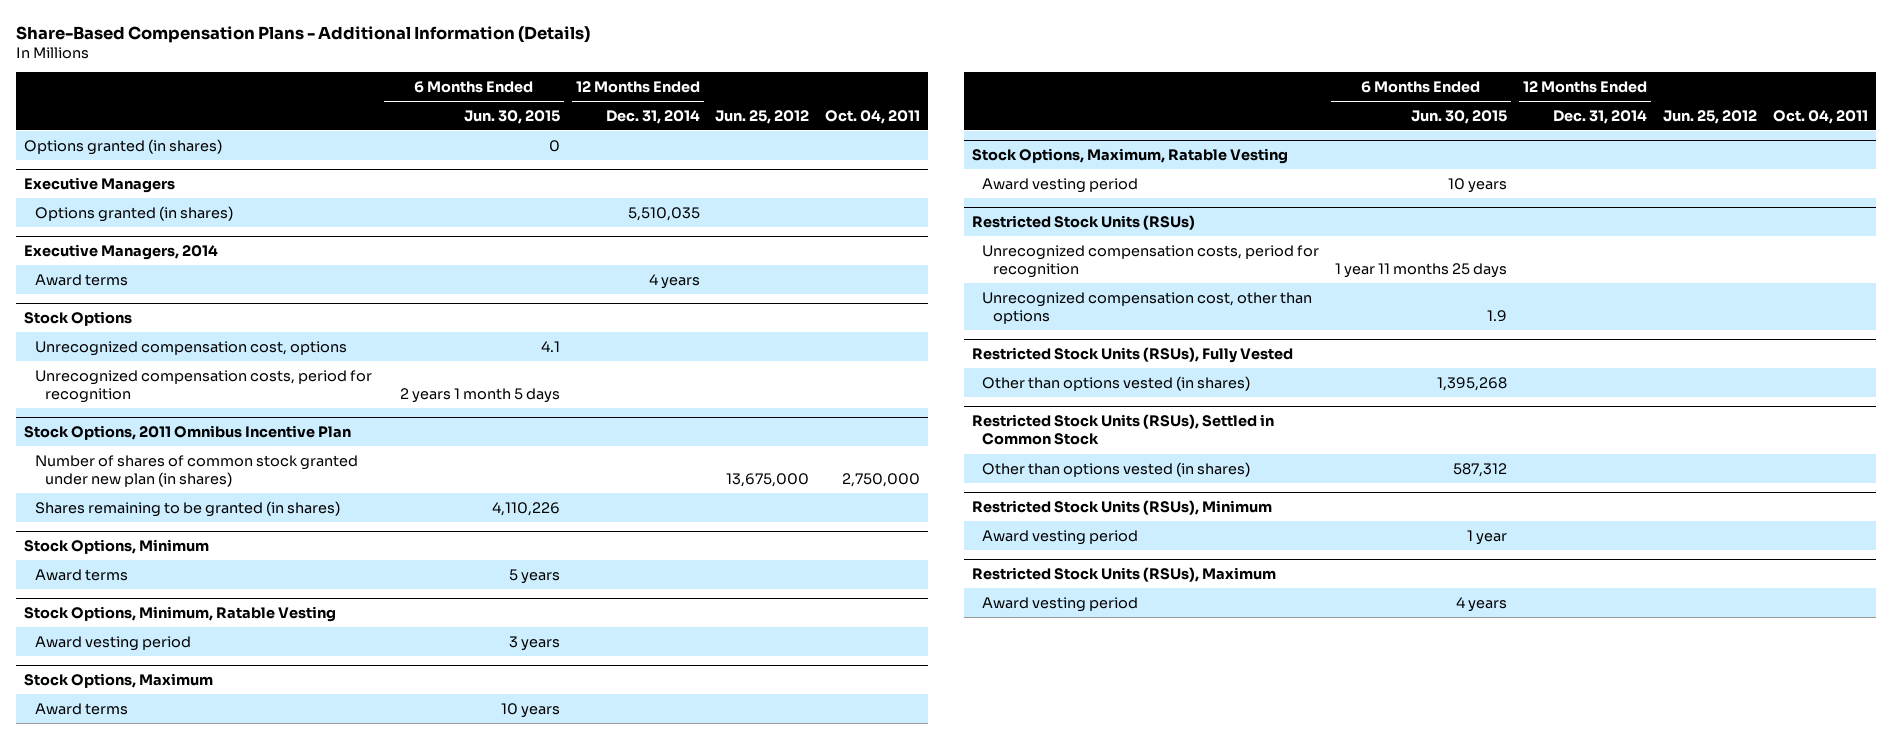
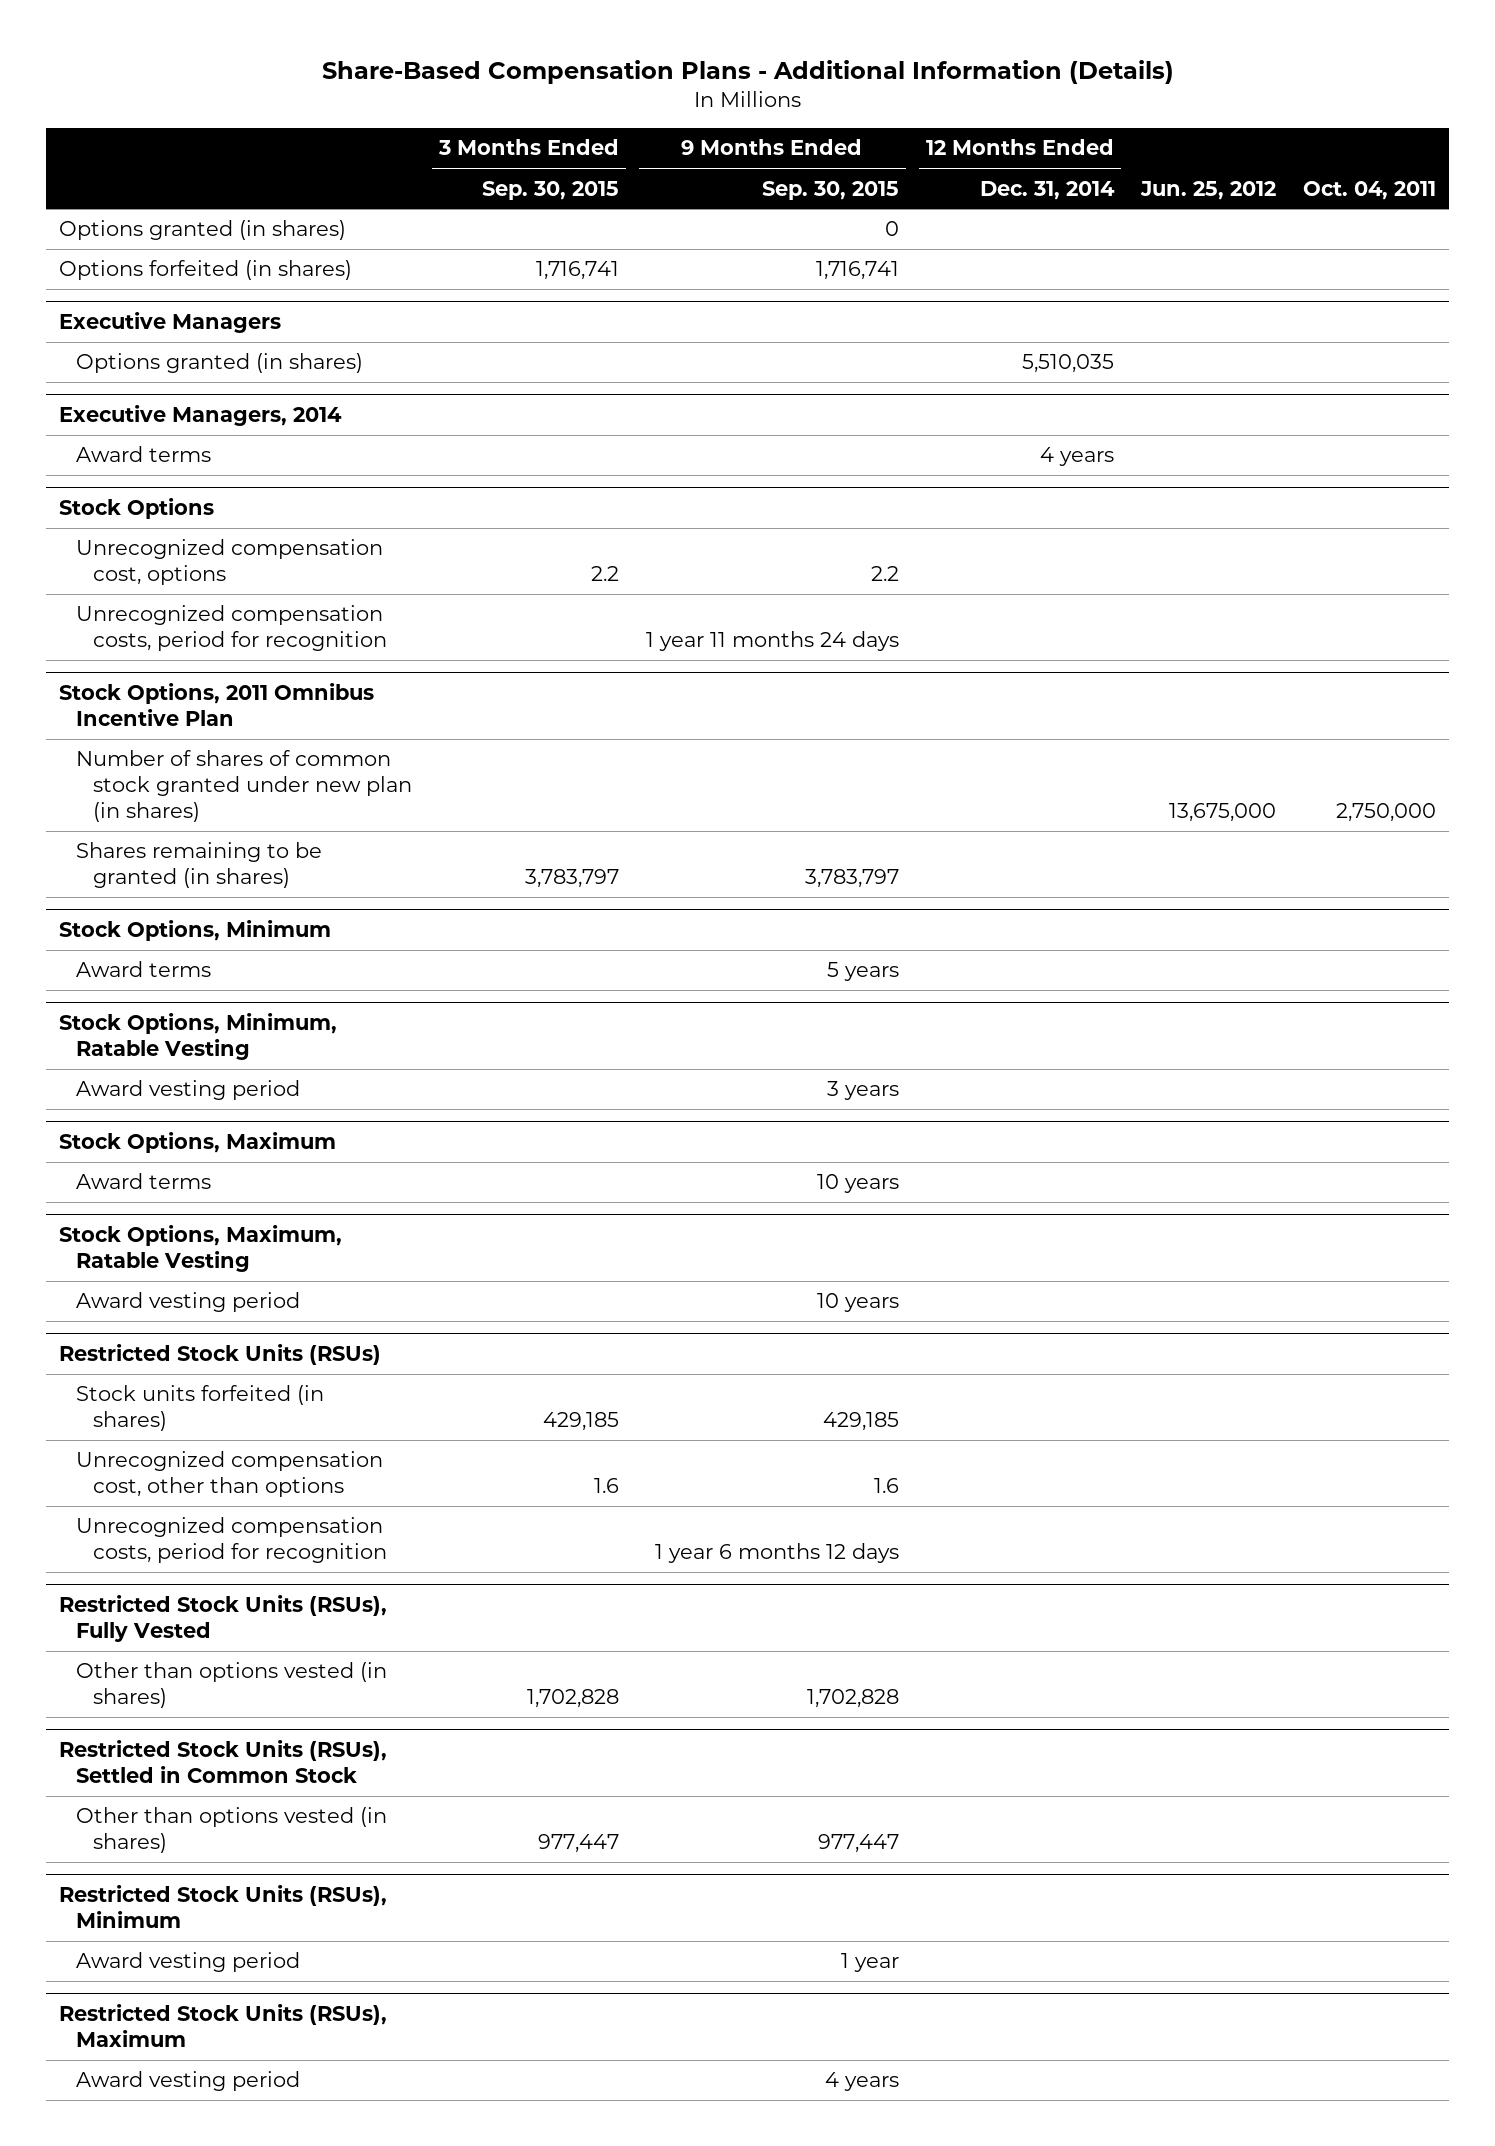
- | 6 Months Ended Jun. 30, 2015 | 12 Months Ended Dec. 31, 2014 | Jun. 25, 2012 | Oct. 04, 2011
+ | 3 Months Ended Sep. 30, 2015 | 9 Months Ended Sep. 30, 2015 | 12 Months Ended Dec. 31, 2014 | Jun. 25, 2012 | Oct. 04, 2011
+ Options forfeited (in shares) | 1,716,741 | 1,716,741 | | |
@ Restricted Stock Units (RSUs)
+ Stock units forfeited (in shares) | 429,185 | 429,185 | | |
moved down: Unrecognized compensation costs, period for recognition | | 1 year 6 months 12 days | | |

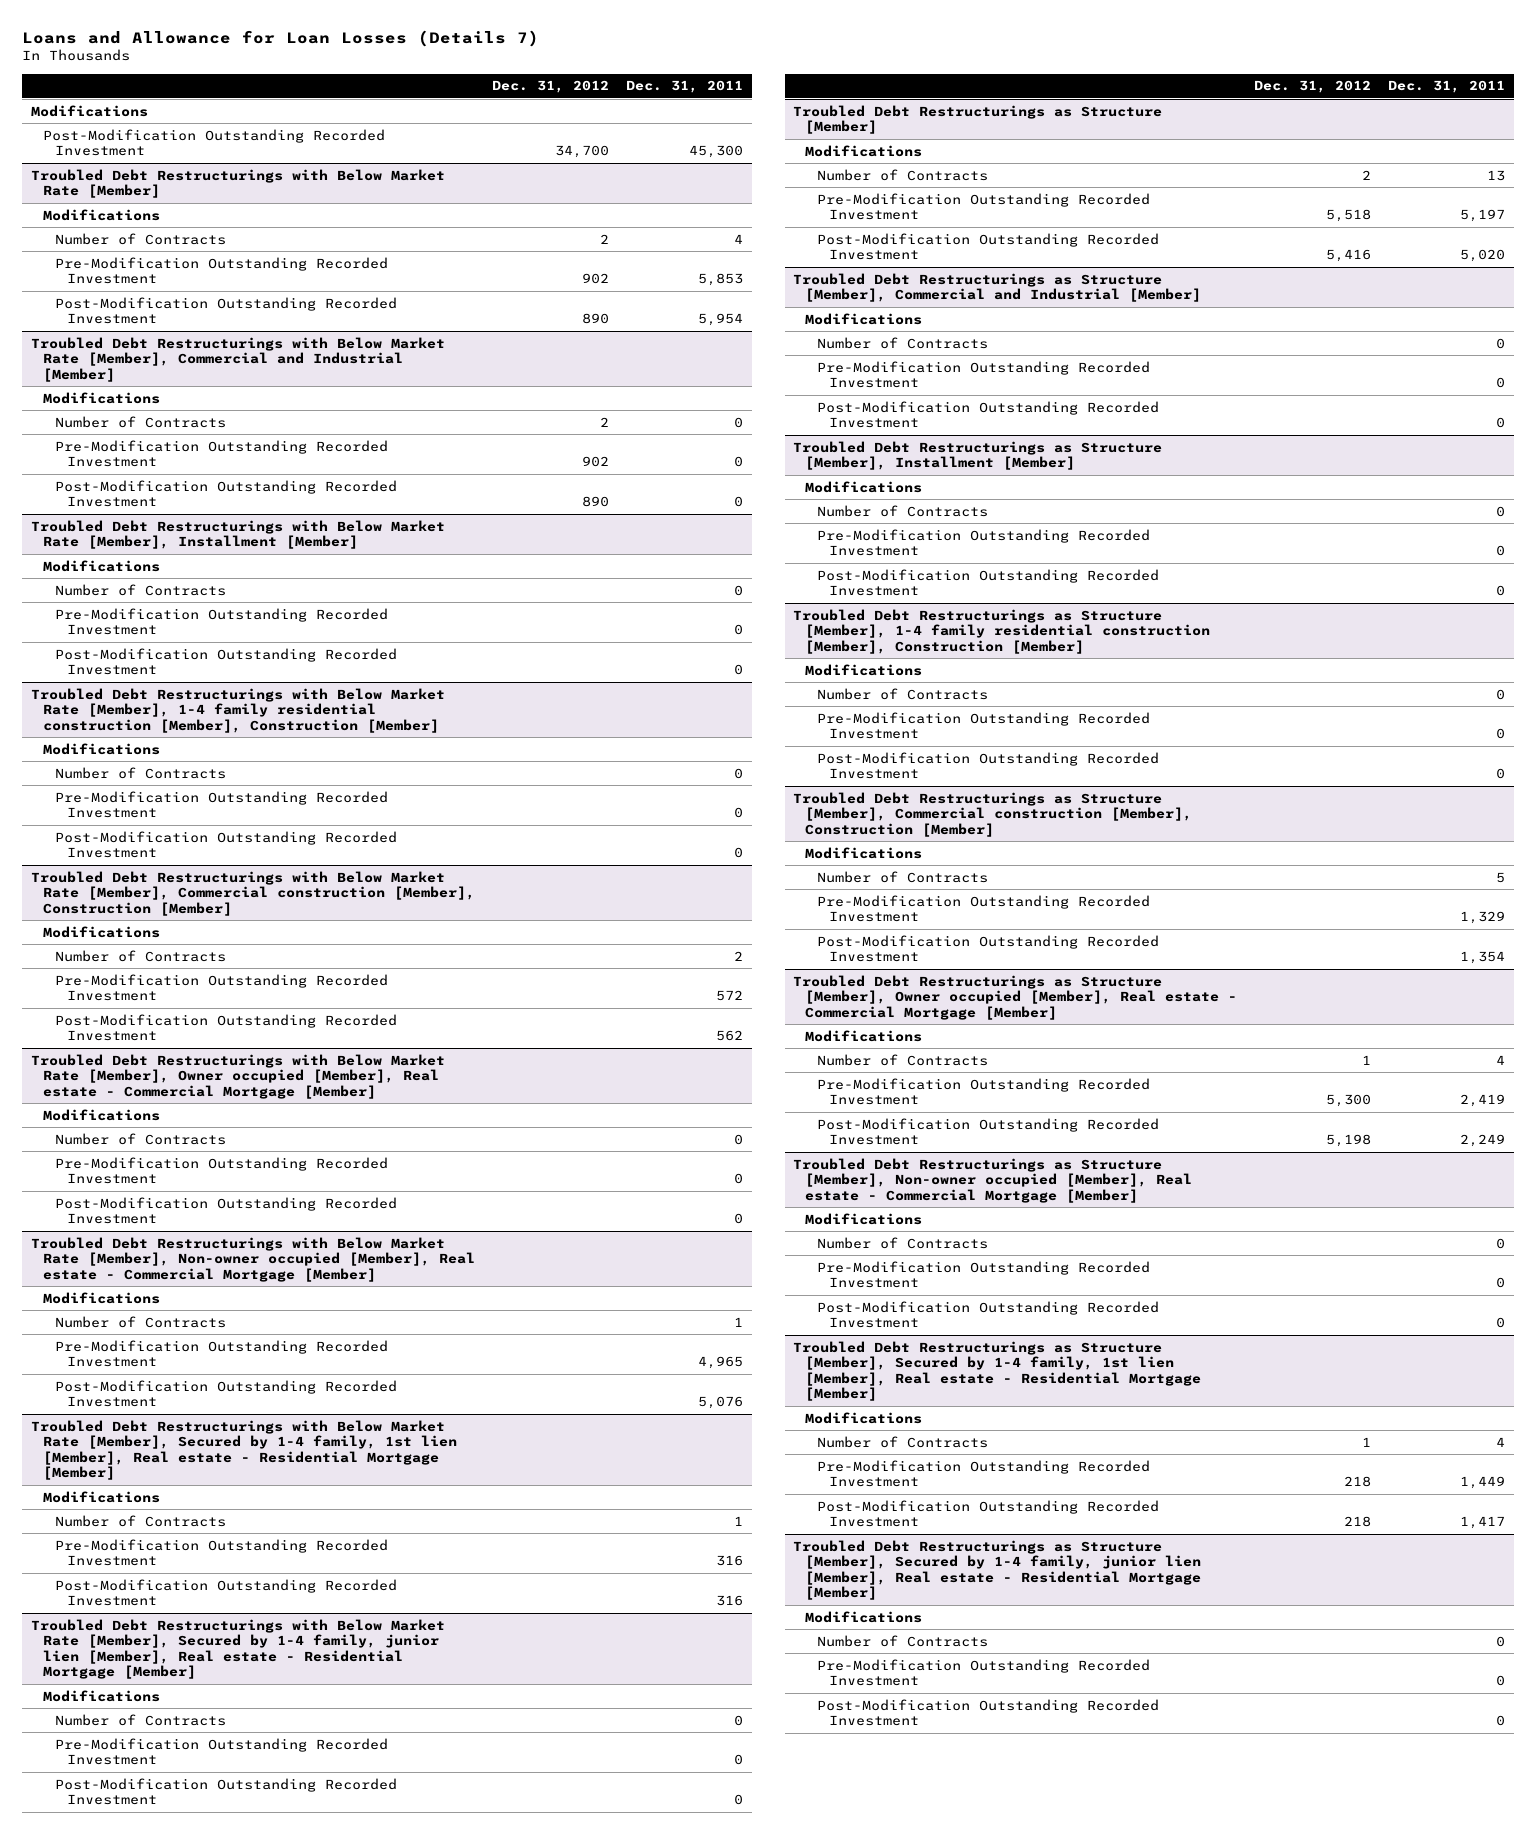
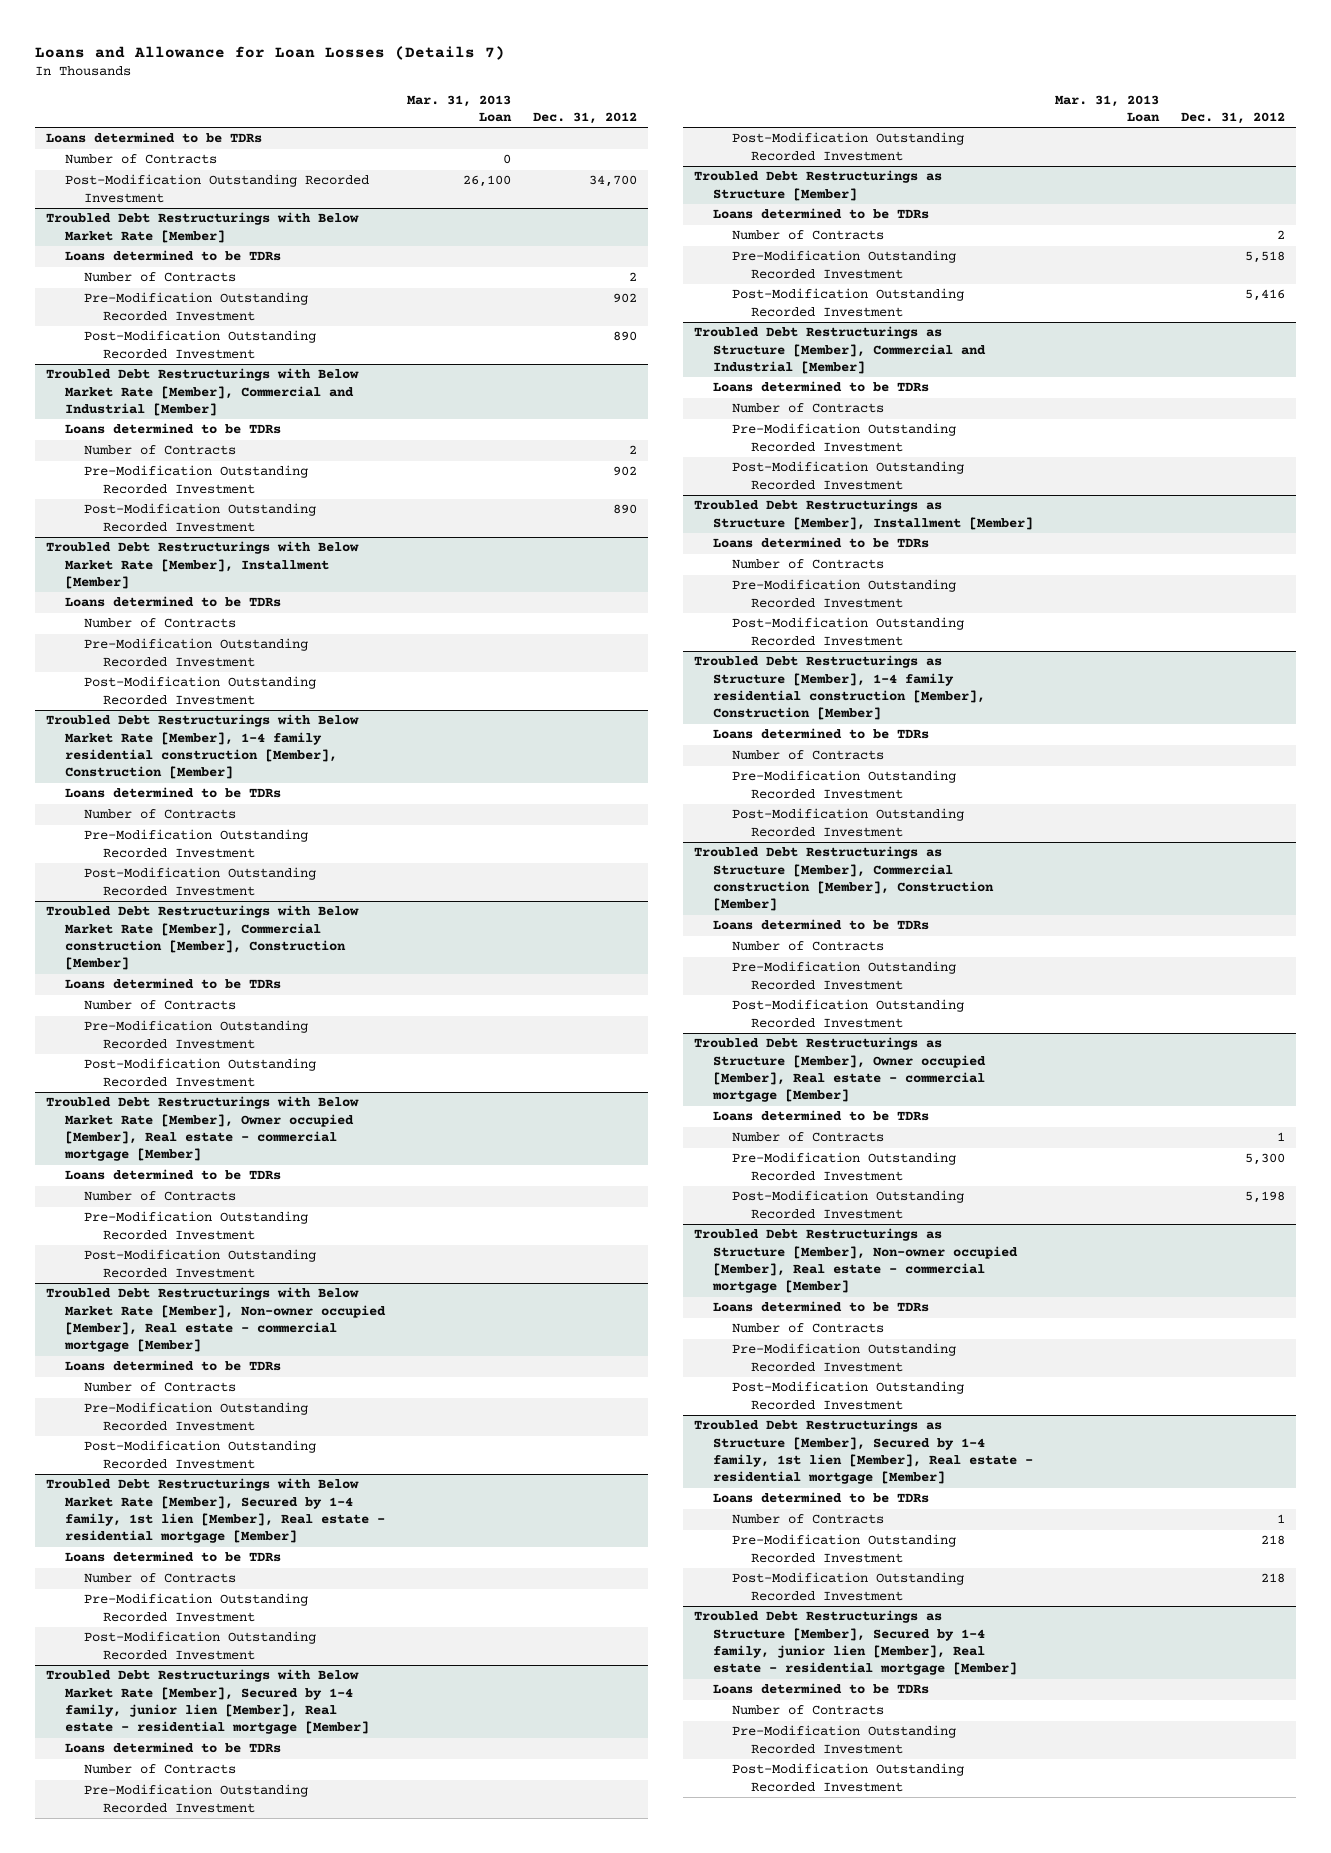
- | Dec. 31, 2012 | Dec. 31, 2011
+ | Mar. 31, 2013 Loan | Dec. 31, 2012
- Modifications
+ Loans determined to be TDRs
+ Number of Contracts | 0 |
@ Troubled Debt Restructurings with Below Market Rate [Member]
- Modifications
+ Loans determined to be TDRs
@ Troubled Debt Restructurings with Below Market Rate [Member], Commercial and Industrial [Member]
- Modifications
+ Loans determined to be TDRs
@ Troubled Debt Restructurings with Below Market Rate [Member], Installment [Member]
- Modifications
+ Loans determined to be TDRs
@ Troubled Debt Restructurings with Below Market Rate [Member], 1-4 family residential construction [Member], Construction [Member]
- Modifications
+ Loans determined to be TDRs
@ Troubled Debt Restructurings with Below Market Rate [Member], Commercial construction [Member], Construction [Member]
- Modifications
+ Loans determined to be TDRs
- Troubled Debt Restructurings with Below Market Rate [Member], Owner occupied [Member], Real estate - Commercial Mortgage [Member]
- Modifications
+ Troubled Debt Restructurings with Below Market Rate [Member], Owner occupied [Member], Real estate - commercial mortgage [Member]
+ Loans determined to be TDRs
- Troubled Debt Restructurings with Below Market Rate [Member], Non-owner occupied [Member], Real estate - Commercial Mortgage [Member]
- Modifications
+ Troubled Debt Restructurings with Below Market Rate [Member], Non-owner occupied [Member], Real estate - commercial mortgage [Member]
+ Loans determined to be TDRs
- Troubled Debt Restructurings with Below Market Rate [Member], Secured by 1-4 family, 1st lien [Member], Real estate - Residential Mortgage [Member]
- Modifications
+ Troubled Debt Restructurings with Below Market Rate [Member], Secured by 1-4 family, 1st lien [Member], Real estate - residential mortgage [Member]
+ Loans determined to be TDRs
- Troubled Debt Restructurings with Below Market Rate [Member], Secured by 1-4 family, junior lien [Member], Real estate - Residential Mortgage [Member]
- Modifications
+ Troubled Debt Restructurings with Below Market Rate [Member], Secured by 1-4 family, junior lien [Member], Real estate - residential mortgage [Member]
+ Loans determined to be TDRs
@ Troubled Debt Restructurings as Structure [Member]
- Modifications
+ Loans determined to be TDRs
@ Troubled Debt Restructurings as Structure [Member], Commercial and Industrial [Member]
- Modifications
+ Loans determined to be TDRs
@ Troubled Debt Restructurings as Structure [Member], Installment [Member]
- Modifications
+ Loans determined to be TDRs
@ Troubled Debt Restructurings as Structure [Member], 1-4 family residential construction [Member], Construction [Member]
- Modifications
+ Loans determined to be TDRs
@ Troubled Debt Restructurings as Structure [Member], Commercial construction [Member], Construction [Member]
- Modifications
+ Loans determined to be TDRs
- Troubled Debt Restructurings as Structure [Member], Owner occupied [Member], Real estate - Commercial Mortgage [Member]
- Modifications
+ Troubled Debt Restructurings as Structure [Member], Owner occupied [Member], Real estate - commercial mortgage [Member]
+ Loans determined to be TDRs
- Troubled Debt Restructurings as Structure [Member], Non-owner occupied [Member], Real estate - Commercial Mortgage [Member]
- Modifications
+ Troubled Debt Restructurings as Structure [Member], Non-owner occupied [Member], Real estate - commercial mortgage [Member]
+ Loans determined to be TDRs
- Troubled Debt Restructurings as Structure [Member], Secured by 1-4 family, 1st lien [Member], Real estate - Residential Mortgage [Member]
- Modifications
+ Troubled Debt Restructurings as Structure [Member], Secured by 1-4 family, 1st lien [Member], Real estate - residential mortgage [Member]
+ Loans determined to be TDRs
- Troubled Debt Restructurings as Structure [Member], Secured by 1-4 family, junior lien [Member], Real estate - Residential Mortgage [Member]
- Modifications
+ Troubled Debt Restructurings as Structure [Member], Secured by 1-4 family, junior lien [Member], Real estate - residential mortgage [Member]
+ Loans determined to be TDRs

